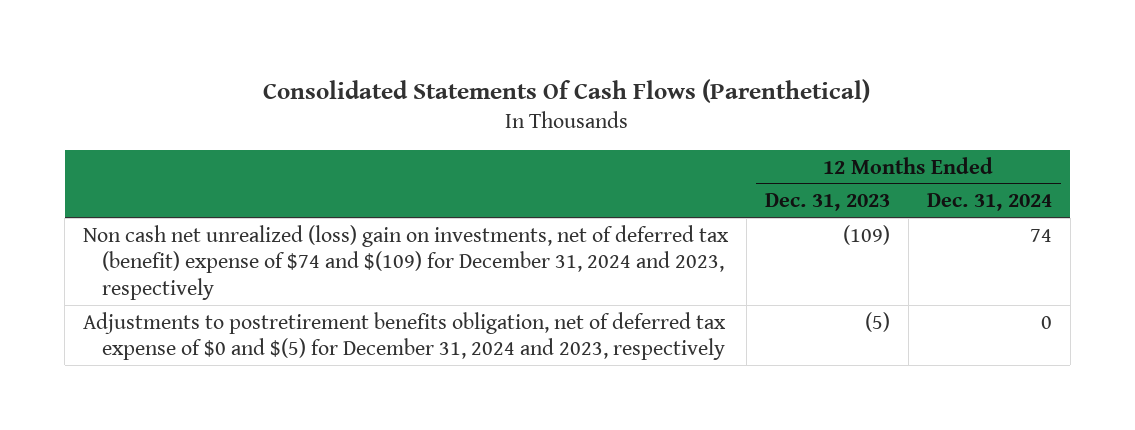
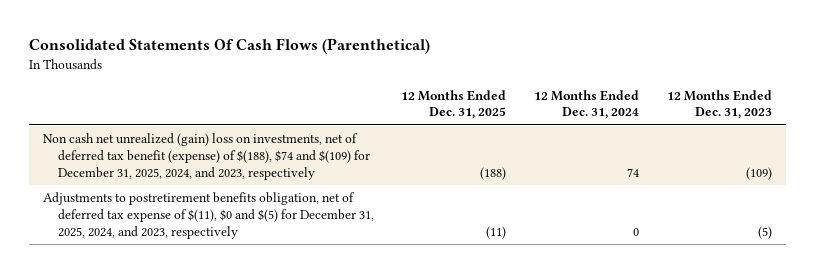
- | 12 Months Ended Dec. 31, 2023 | 12 Months Ended Dec. 31, 2024
+ | 12 Months Ended Dec. 31, 2025 | 12 Months Ended Dec. 31, 2024 | 12 Months Ended Dec. 31, 2023
- Non cash net unrealized (loss) gain on investments, net of deferred tax (benefit) expense of $74 and $(109) for December 31, 2024 and 2023, respectively | (109) | 74
- Adjustments to postretirement benefits obligation, net of deferred tax expense of $0 and $(5) for December 31, 2024 and 2023, respectively | (5) | 0
+ Non cash net unrealized (gain) loss on investments, net of deferred tax benefit (expense) of $(188), $74 and $(109) for December 31, 2025, 2024, and 2023, respectively | (188) | 74 | (109)
+ Adjustments to postretirement benefits obligation, net of deferred tax expense of $(11), $0 and $(5) for December 31, 2025, 2024, and 2023, respectively | (11) | 0 | (5)

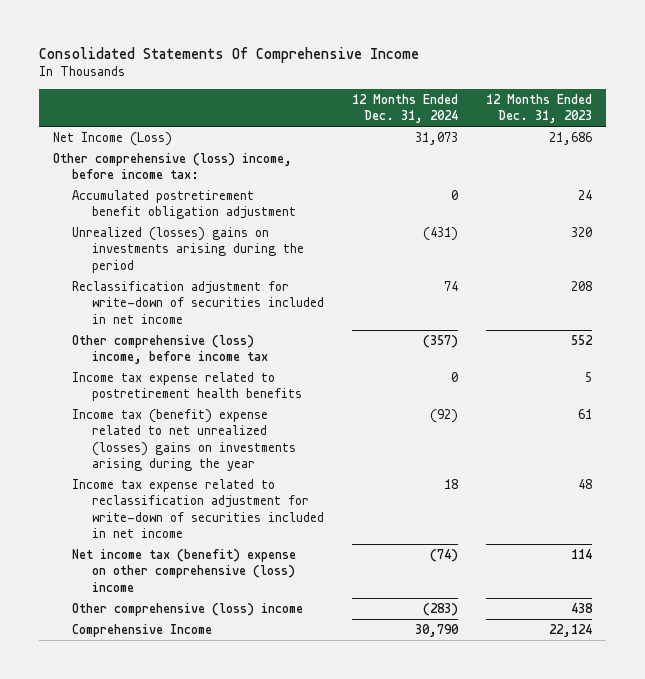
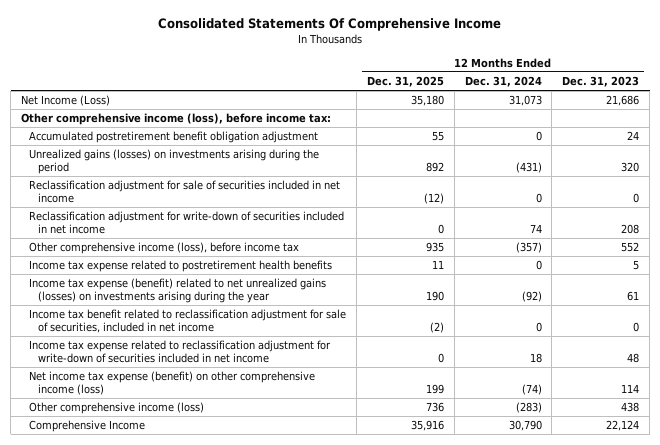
- | 12 Months Ended Dec. 31, 2024 | 12 Months Ended Dec. 31, 2023
+ | 12 Months Ended Dec. 31, 2025 | 12 Months Ended Dec. 31, 2024 | 12 Months Ended Dec. 31, 2023
- Other comprehensive (loss) income, before income tax:
+ Other comprehensive income (loss), before income tax:
- Unrealized (losses) gains on investments arising during the period | (431) | 320
+ Unrealized gains (losses) on investments arising during the period | 892 | (431) | 320
+ Reclassification adjustment for sale of securities included in net income | (12) | 0 | 0
- Other comprehensive (loss) income, before income tax | (357) | 552
+ Other comprehensive income (loss), before income tax | 935 | (357) | 552
- Income tax (benefit) expense related to net unrealized (losses) gains on investments arising during the year | (92) | 61
+ Income tax expense (benefit) related to net unrealized gains (losses) on investments arising during the year | 190 | (92) | 61
+ Income tax benefit related to reclassification adjustment for sale of securities, included in net income | (2) | 0 | 0
- Net income tax (benefit) expense on other comprehensive (loss) income | (74) | 114
- Other comprehensive (loss) income | (283) | 438
+ Net income tax expense (benefit) on other comprehensive income (loss) | 199 | (74) | 114
+ Other comprehensive income (loss) | 736 | (283) | 438

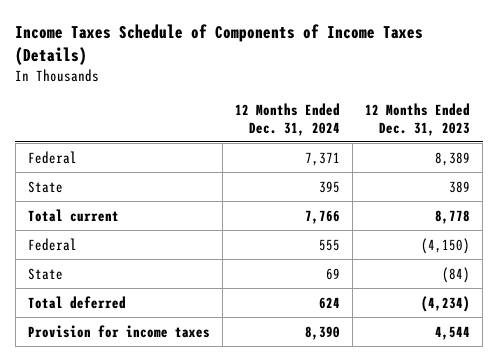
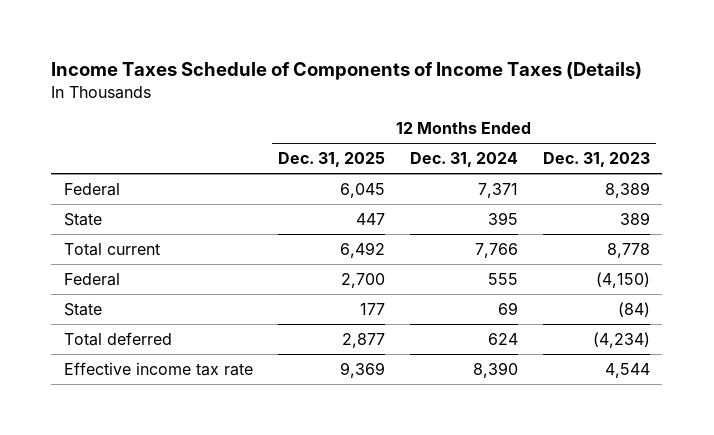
- | 12 Months Ended Dec. 31, 2024 | 12 Months Ended Dec. 31, 2023
+ | 12 Months Ended Dec. 31, 2025 | 12 Months Ended Dec. 31, 2024 | 12 Months Ended Dec. 31, 2023
- Provision for income taxes | 8,390 | 4,544
+ Effective income tax rate | 9,369 | 8,390 | 4,544

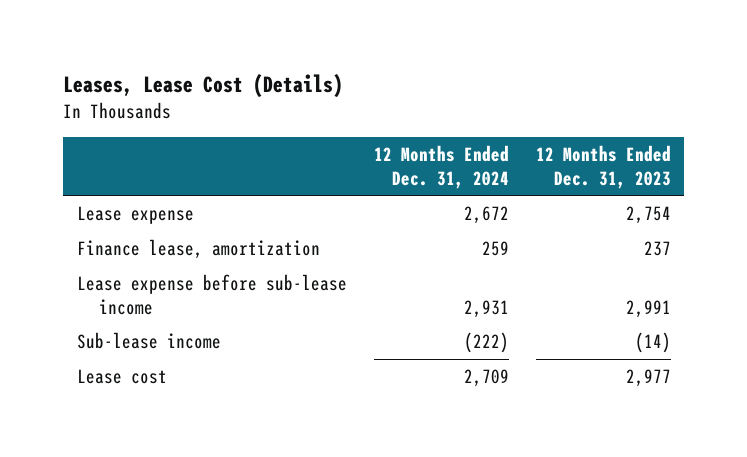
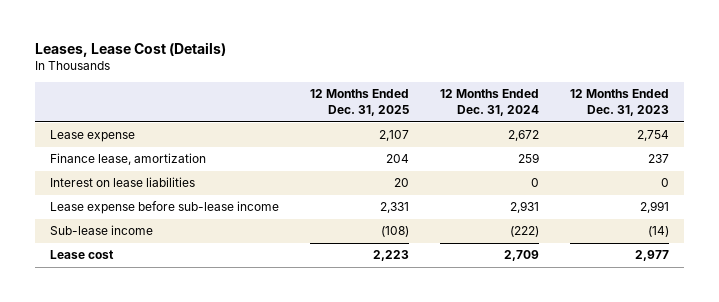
- | 12 Months Ended Dec. 31, 2024 | 12 Months Ended Dec. 31, 2023
+ | 12 Months Ended Dec. 31, 2025 | 12 Months Ended Dec. 31, 2024 | 12 Months Ended Dec. 31, 2023
+ Interest on lease liabilities | 20 | 0 | 0

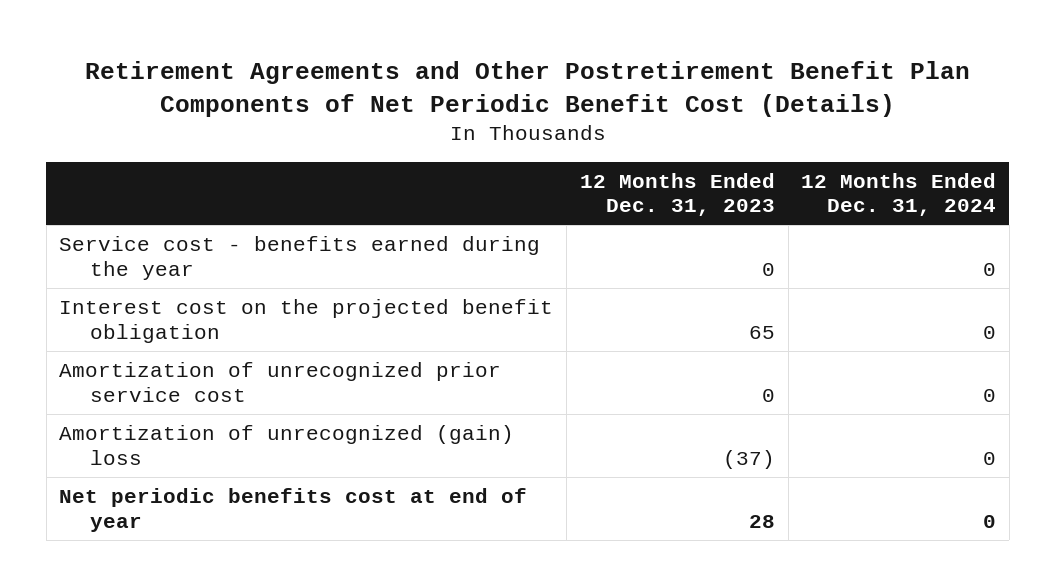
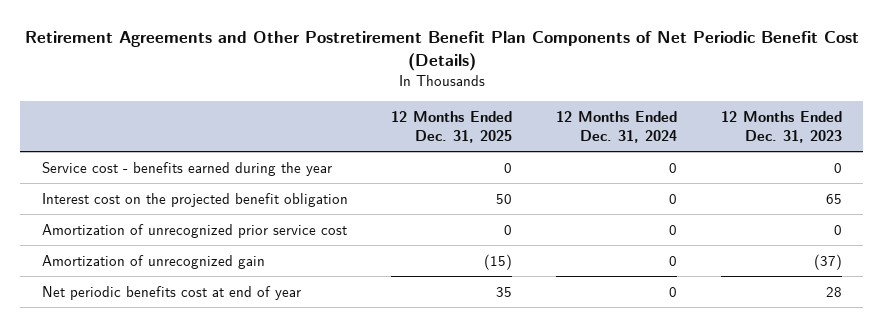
- | 12 Months Ended Dec. 31, 2023 | 12 Months Ended Dec. 31, 2024
+ | 12 Months Ended Dec. 31, 2025 | 12 Months Ended Dec. 31, 2024 | 12 Months Ended Dec. 31, 2023
- Amortization of unrecognized (gain) loss | (37) | 0
+ Amortization of unrecognized gain | (15) | 0 | (37)

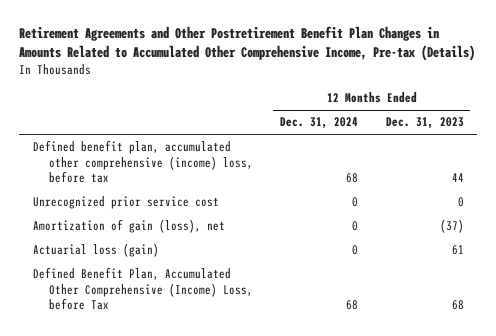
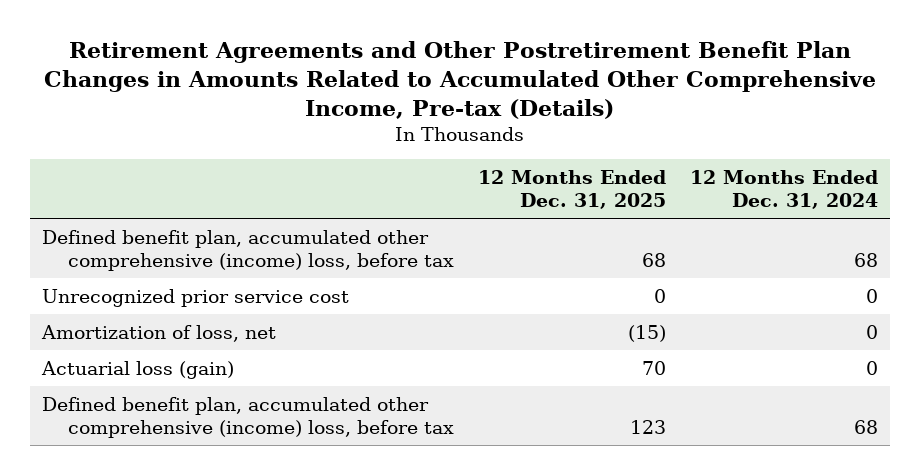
- | 12 Months Ended Dec. 31, 2024 | 12 Months Ended Dec. 31, 2023
+ | 12 Months Ended Dec. 31, 2025 | 12 Months Ended Dec. 31, 2024
- Amortization of gain (loss), net | 0 | (37)
+ Amortization of loss, net | (15) | 0
- Defined Benefit Plan, Accumulated Other Comprehensive (Income) Loss, before Tax | 68 | 68
+ Defined benefit plan, accumulated other comprehensive (income) loss, before tax | 123 | 68

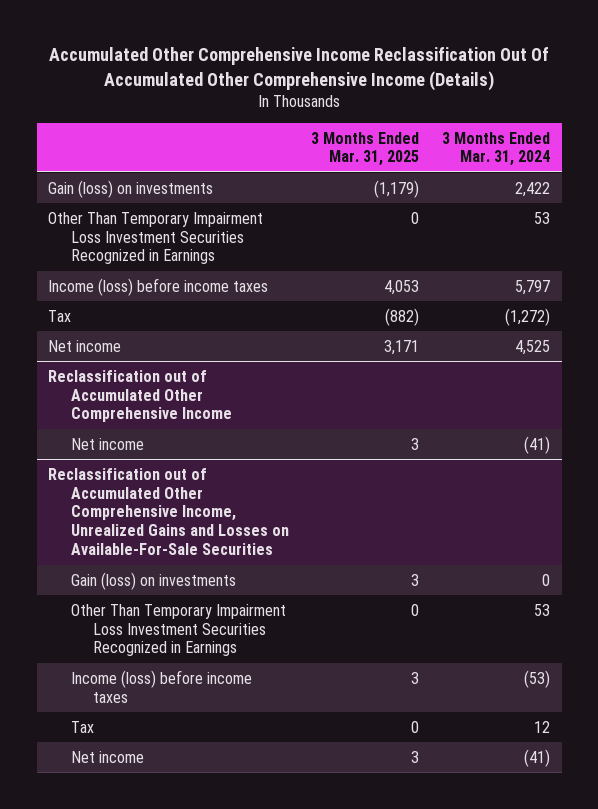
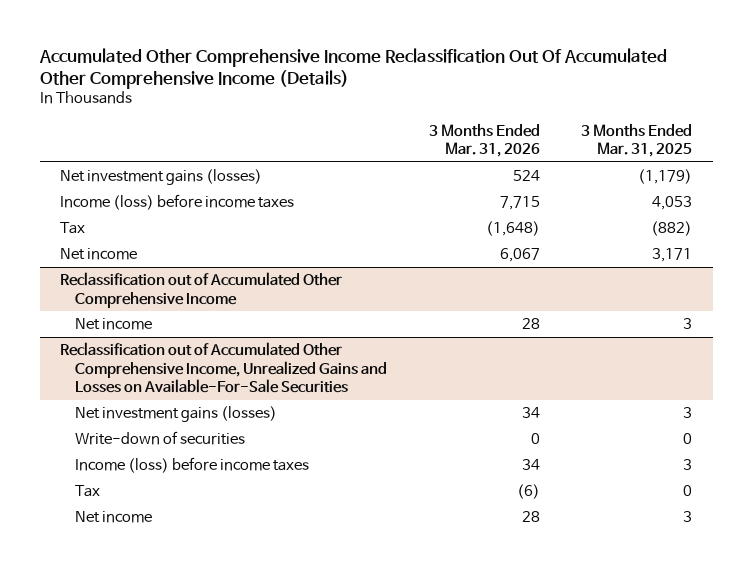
- | 3 Months Ended Mar. 31, 2025 | 3 Months Ended Mar. 31, 2024
+ | 3 Months Ended Mar. 31, 2026 | 3 Months Ended Mar. 31, 2025
- Gain (loss) on investments | (1,179) | 2,422
- Other Than Temporary Impairment Loss Investment Securities Recognized in Earnings | 0 | 53
+ Net investment gains (losses) | 524 | (1,179)
@ Reclassification out of Accumulated Other Comprehensive Income, Unrealized Gains and Losses on Available-For-Sale Securities
- Gain (loss) on investments | 3 | 0
- Other Than Temporary Impairment Loss Investment Securities Recognized in Earnings | 0 | 53
+ Net investment gains (losses) | 34 | 3
+ Write-down of securities | 0 | 0

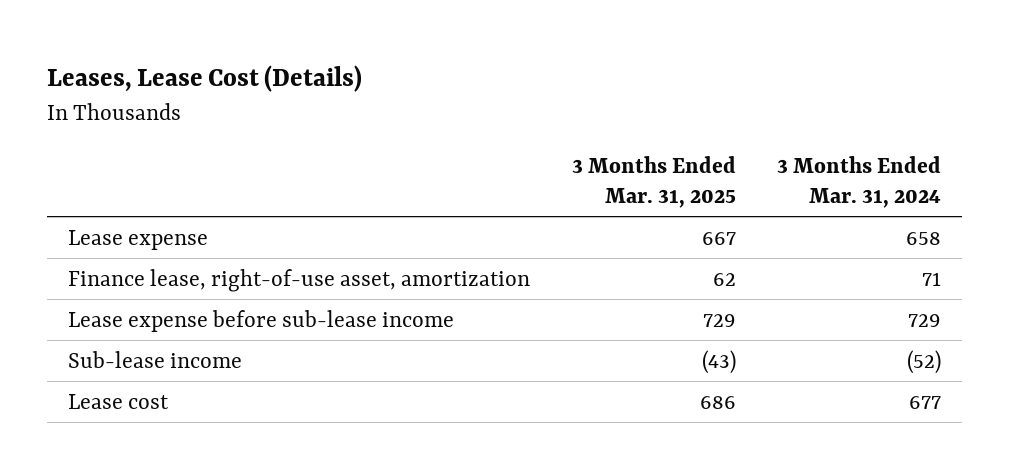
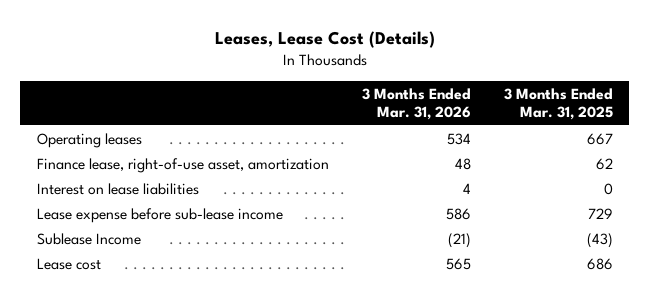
- | 3 Months Ended Mar. 31, 2025 | 3 Months Ended Mar. 31, 2024
+ | 3 Months Ended Mar. 31, 2026 | 3 Months Ended Mar. 31, 2025
- Lease expense | 667 | 658
+ Operating leases | 534 | 667
+ Interest on lease liabilities | 4 | 0
- Sub-lease income | (43) | (52)
+ Sublease Income | (21) | (43)

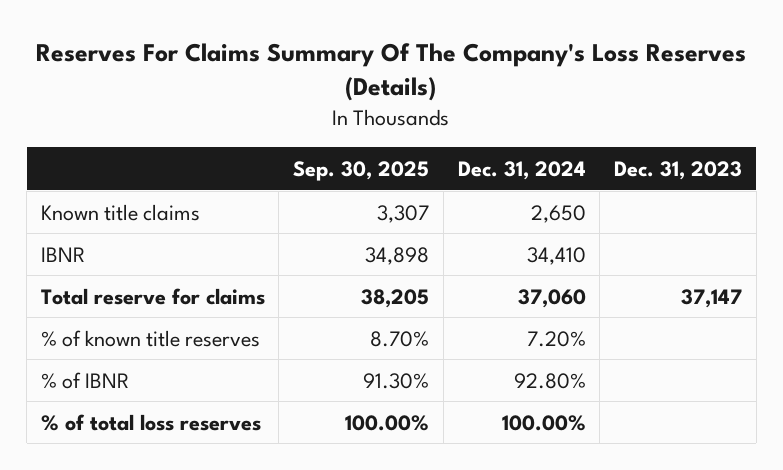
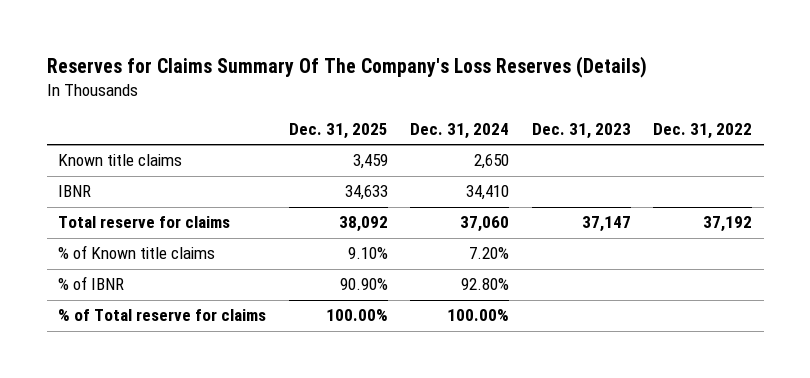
- Reserves For Claims Summary Of The Company's Loss Reserves (Details)
+ Reserves for Claims Summary Of The Company's Loss Reserves (Details)
- | Sep. 30, 2025 | Dec. 31, 2024 | Dec. 31, 2023
+ | Dec. 31, 2025 | Dec. 31, 2024 | Dec. 31, 2023 | Dec. 31, 2022
- % of known title reserves | 8.70% | 7.20% |
+ % of Known title claims | 9.10% | 7.20% | |
- % of total loss reserves | 100.00% | 100.00% |
+ % of Total reserve for claims | 100.00% | 100.00% | |

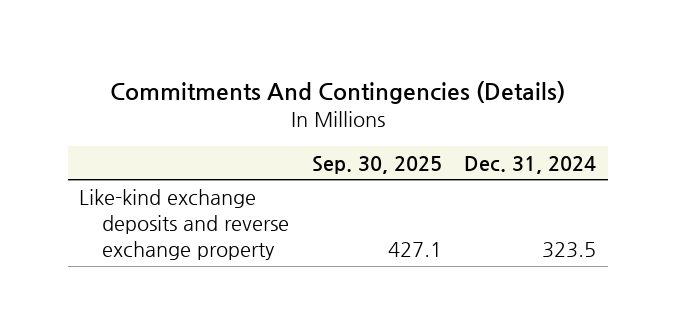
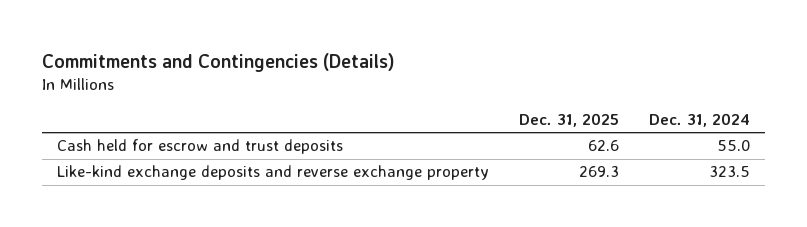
- Commitments And Contingencies (Details)
+ Commitments and Contingencies (Details)
- | Sep. 30, 2025 | Dec. 31, 2024
+ | Dec. 31, 2025 | Dec. 31, 2024
+ Cash held for escrow and trust deposits | 62.6 | 55.0

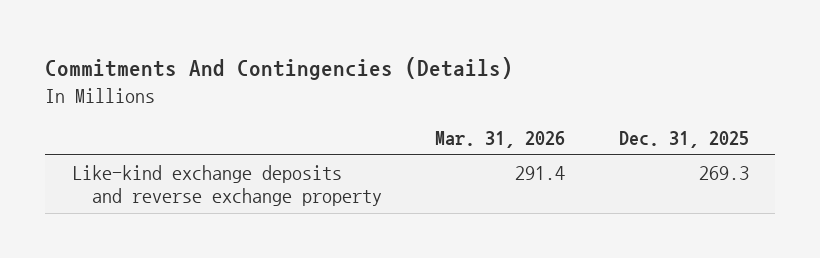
- Commitments and Contingencies (Details)
+ Commitments And Contingencies (Details)
- | Dec. 31, 2025 | Dec. 31, 2024
+ | Mar. 31, 2026 | Dec. 31, 2025
- Cash held for escrow and trust deposits | 62.6 | 55.0

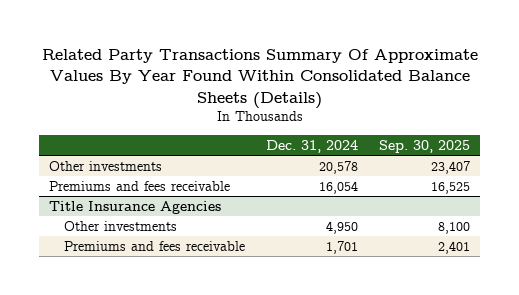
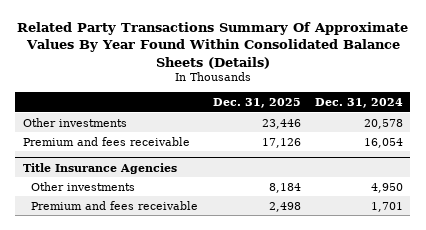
- | Dec. 31, 2024 | Sep. 30, 2025
+ | Dec. 31, 2025 | Dec. 31, 2024
- Premiums and fees receivable | 16,054 | 16,525
+ Premium and fees receivable | 17,126 | 16,054
@ Title Insurance Agencies
- Premiums and fees receivable | 1,701 | 2,401
+ Premium and fees receivable | 2,498 | 1,701

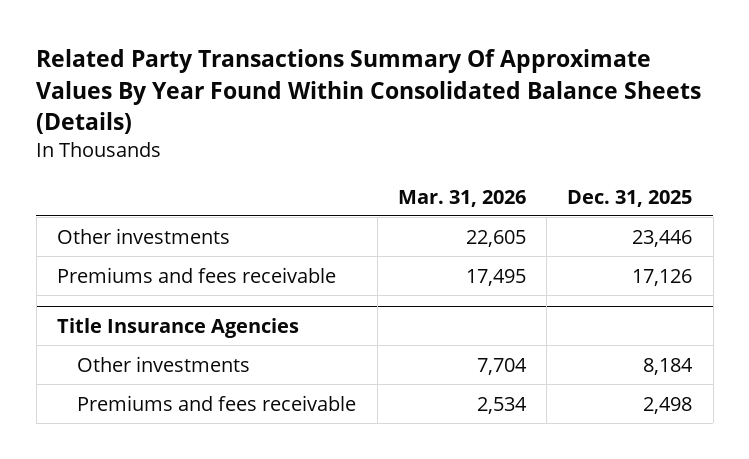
- | Dec. 31, 2025 | Dec. 31, 2024
+ | Mar. 31, 2026 | Dec. 31, 2025
- Premium and fees receivable | 17,126 | 16,054
+ Premiums and fees receivable | 17,495 | 17,126
@ Title Insurance Agencies
- Premium and fees receivable | 2,498 | 1,701
+ Premiums and fees receivable | 2,534 | 2,498

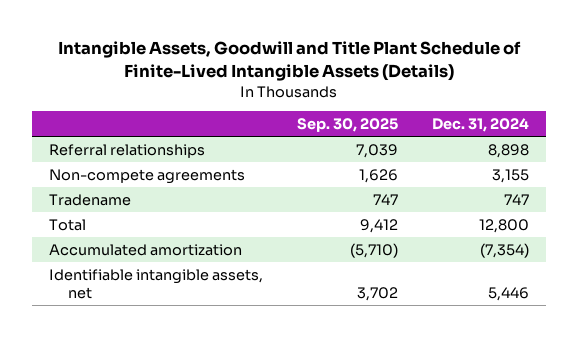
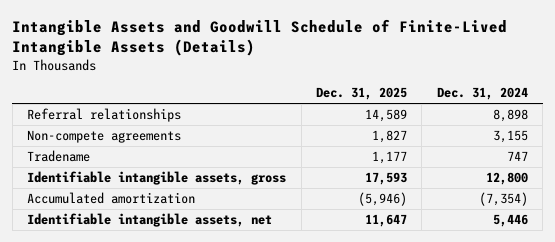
- Intangible Assets, Goodwill and Title Plant Schedule of Finite-Lived Intangible Assets (Details)
+ Intangible Assets and Goodwill Schedule of Finite-Lived Intangible Assets (Details)
- | Sep. 30, 2025 | Dec. 31, 2024
+ | Dec. 31, 2025 | Dec. 31, 2024
- Total | 9,412 | 12,800
+ Identifiable intangible assets, gross | 17,593 | 12,800

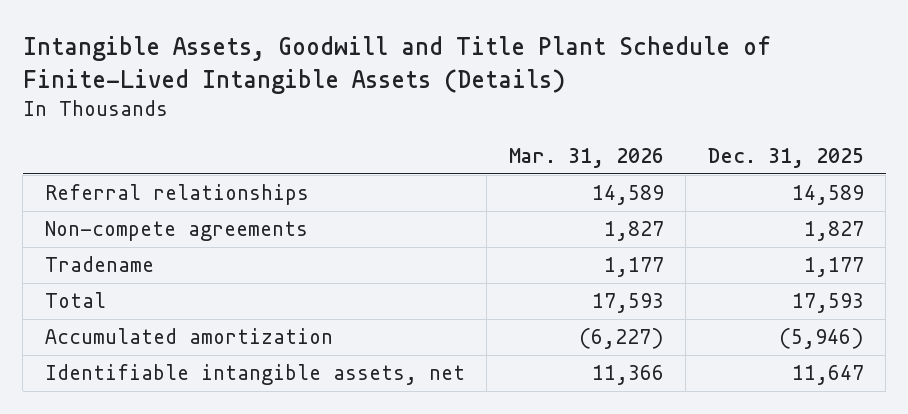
- Intangible Assets and Goodwill Schedule of Finite-Lived Intangible Assets (Details)
+ Intangible Assets, Goodwill and Title Plant Schedule of Finite-Lived Intangible Assets (Details)
- | Dec. 31, 2025 | Dec. 31, 2024
+ | Mar. 31, 2026 | Dec. 31, 2025
- Identifiable intangible assets, gross | 17,593 | 12,800
+ Total | 17,593 | 17,593

